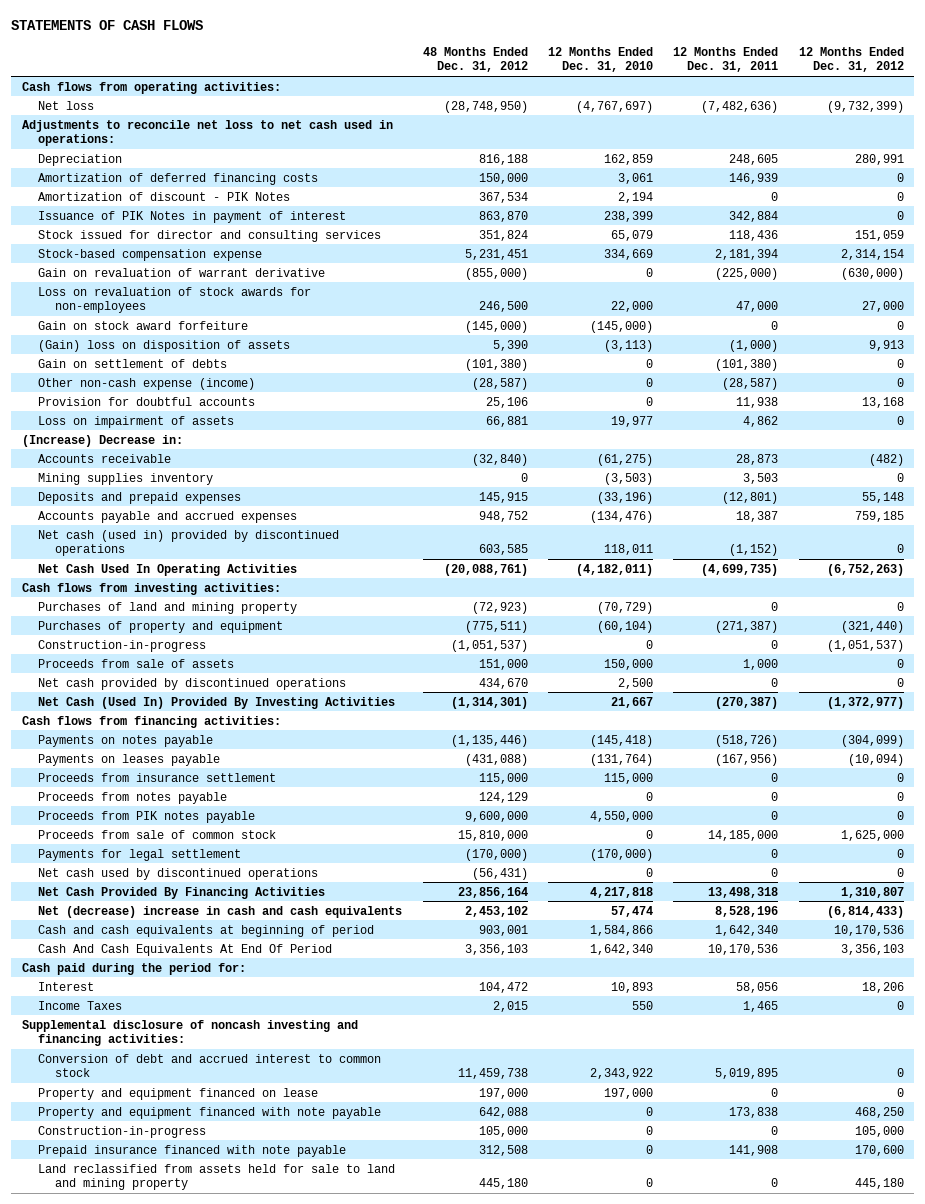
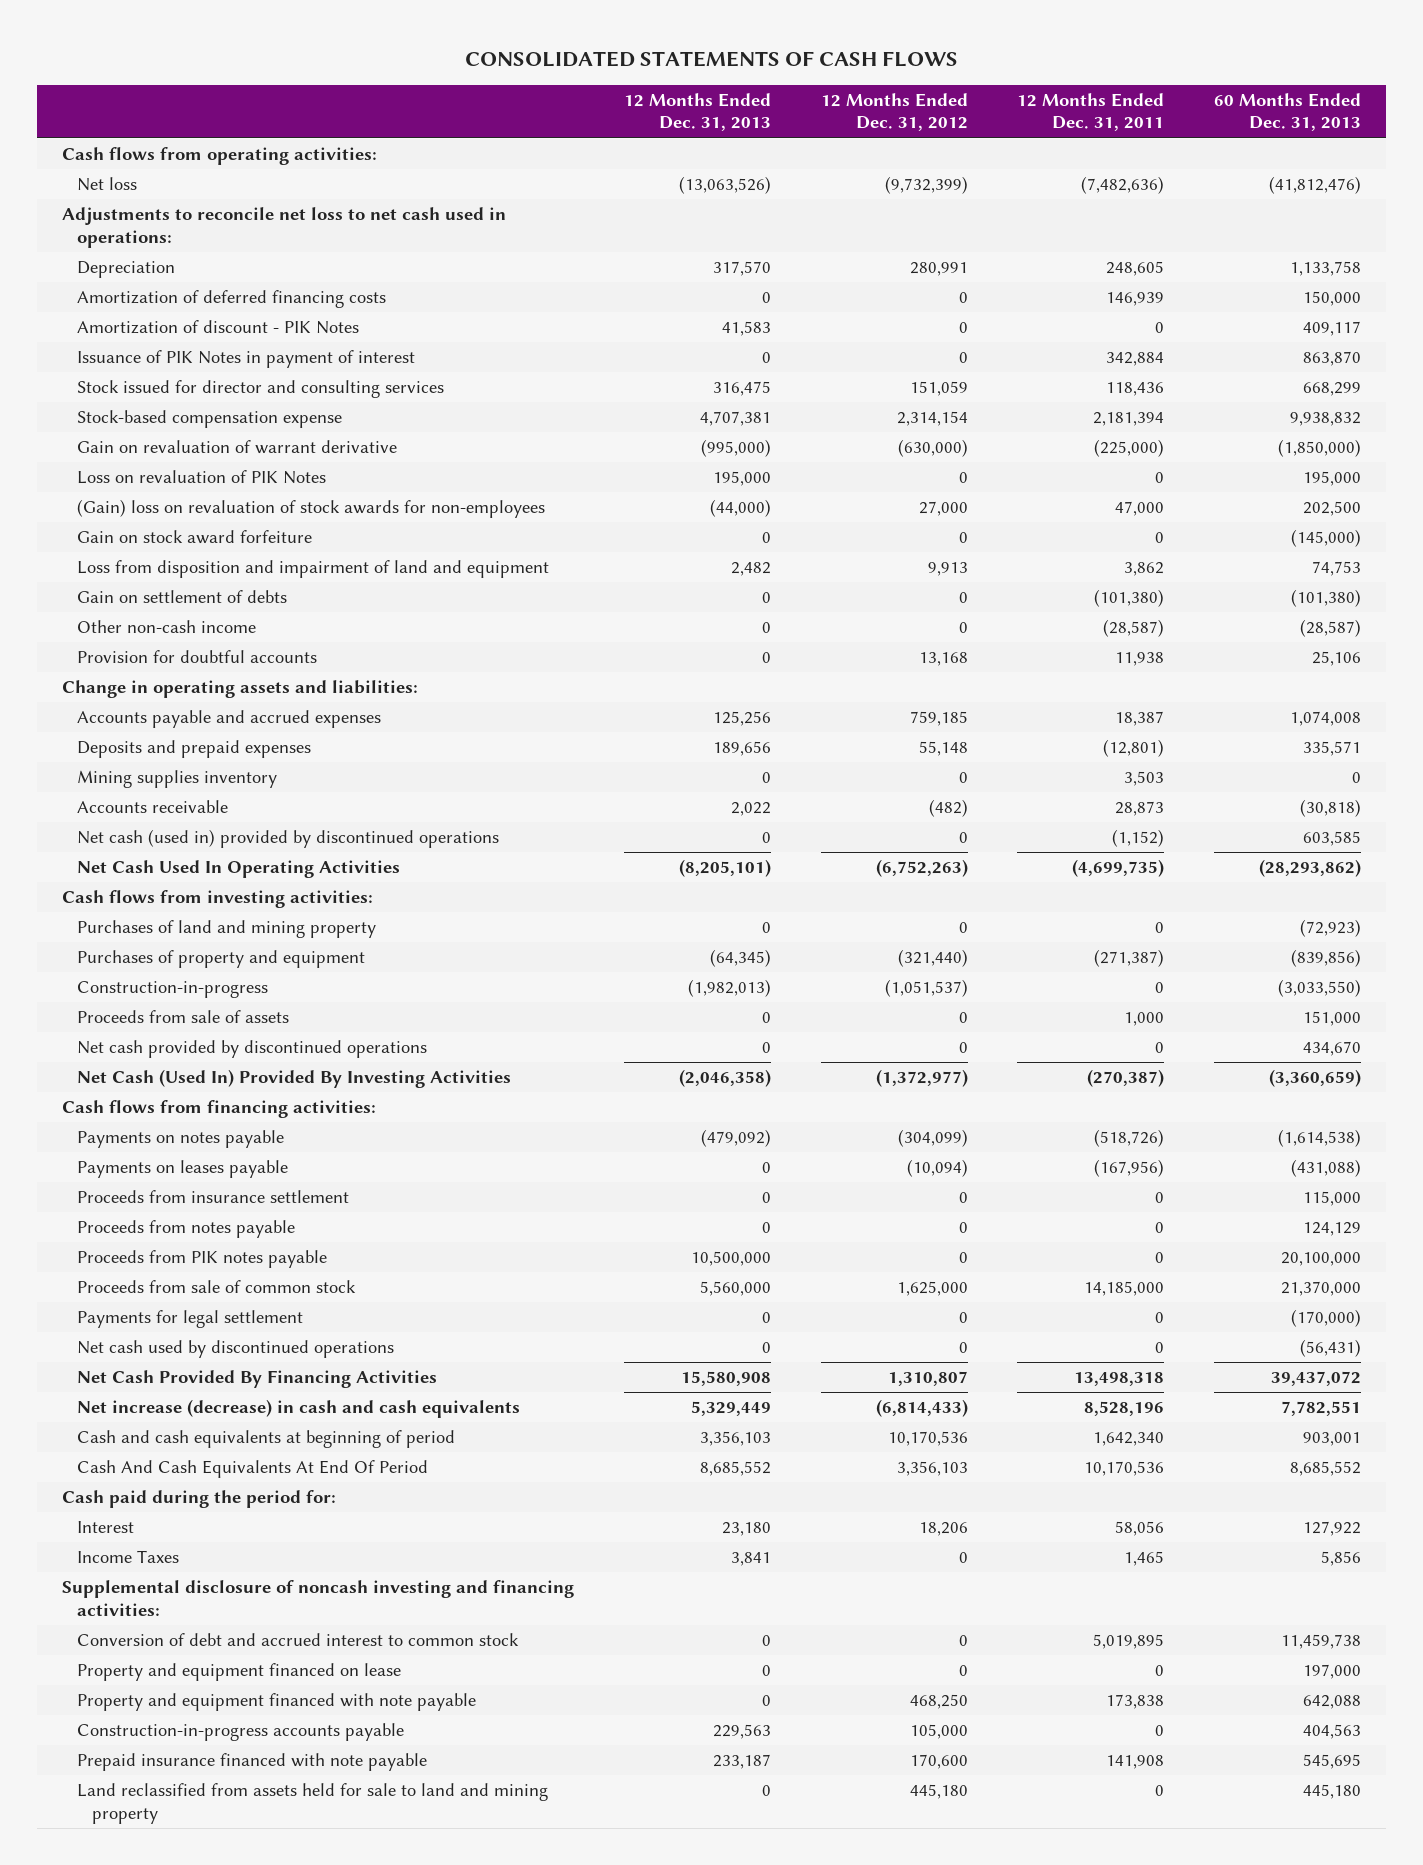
- STATEMENTS OF CASH FLOWS
+ CONSOLIDATED STATEMENTS OF CASH FLOWS
- | 48 Months Ended Dec. 31, 2012 | 12 Months Ended Dec. 31, 2010 | 12 Months Ended Dec. 31, 2011 | 12 Months Ended Dec. 31, 2012
+ | 12 Months Ended Dec. 31, 2013 | 12 Months Ended Dec. 31, 2012 | 12 Months Ended Dec. 31, 2011 | 60 Months Ended Dec. 31, 2013
- Loss on revaluation of stock awards for non-employees | 246,500 | 22,000 | 47,000 | 27,000
+ Loss on revaluation of PIK Notes | 195,000 | 0 | 0 | 195,000
+ (Gain) loss on revaluation of stock awards for non-employees | (44,000) | 27,000 | 47,000 | 202,500
- (Gain) loss on disposition of assets | 5,390 | (3,113) | (1,000) | 9,913
+ Loss from disposition and impairment of land and equipment | 2,482 | 9,913 | 3,862 | 74,753
- Other non-cash expense (income) | (28,587) | 0 | (28,587) | 0
+ Other non-cash income | 0 | 0 | (28,587) | (28,587)
- Loss on impairment of assets | 66,881 | 19,977 | 4,862 | 0
- (Increase) Decrease in:
+ Change in operating assets and liabilities:
moved down: Deposits and prepaid expenses | 189,656 | 55,148 | (12,801) | 335,571
moved down: Mining supplies inventory | 0 | 0 | 3,503 | 0
moved down: Accounts receivable | 2,022 | (482) | 28,873 | (30,818)
- Net (decrease) increase in cash and cash equivalents | 2,453,102 | 57,474 | 8,528,196 | (6,814,433)
+ Net increase (decrease) in cash and cash equivalents | 5,329,449 | (6,814,433) | 8,528,196 | 7,782,551
- Construction-in-progress | 105,000 | 0 | 0 | 105,000
+ Construction-in-progress accounts payable | 229,563 | 105,000 | 0 | 404,563

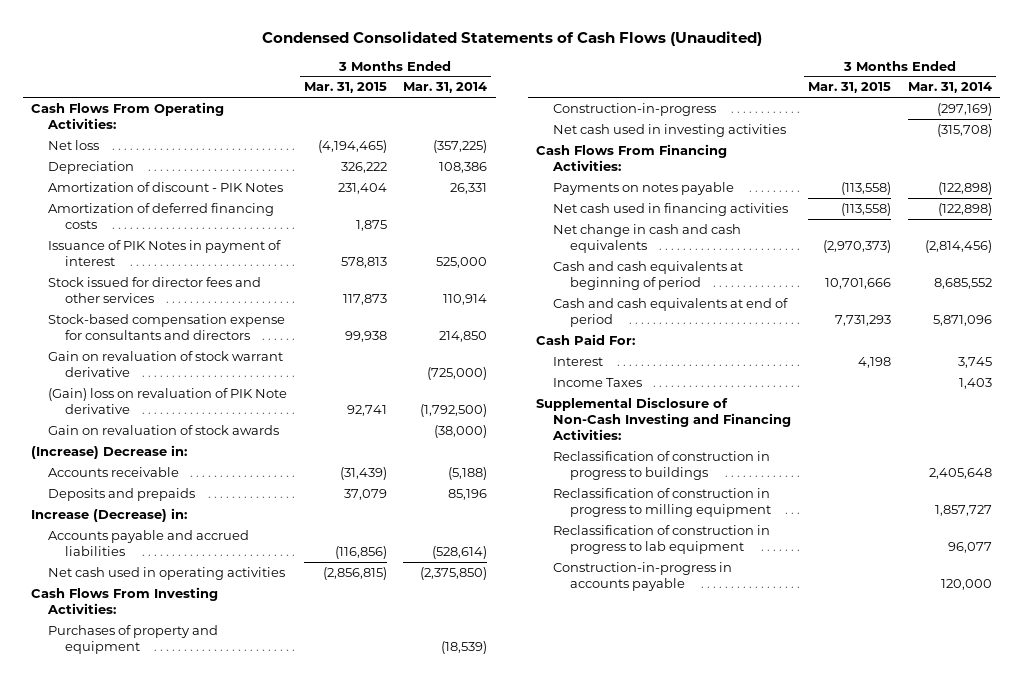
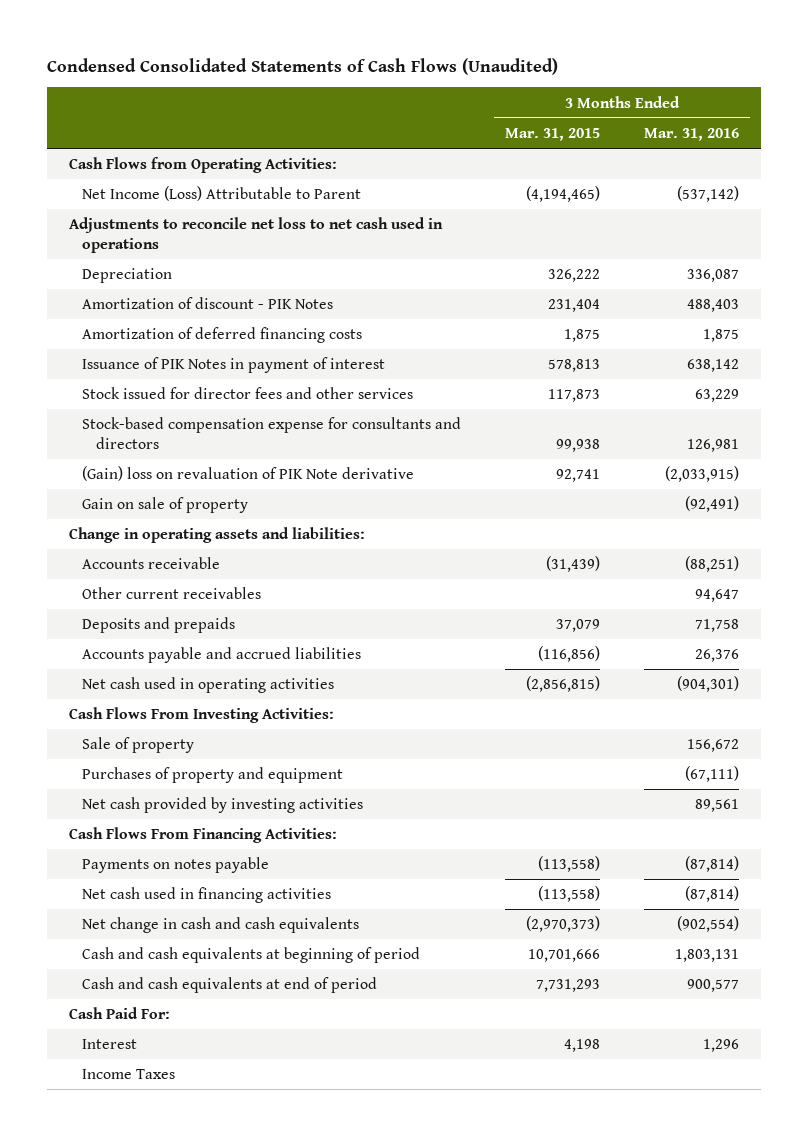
- | 3 Months Ended Mar. 31, 2015 | 3 Months Ended Mar. 31, 2014
+ | 3 Months Ended Mar. 31, 2015 | 3 Months Ended Mar. 31, 2016
- Cash Flows From Operating Activities:
- Net loss | (4,194,465) | (357,225)
+ Cash Flows from Operating Activities:
+ Net Income (Loss) Attributable to Parent | (4,194,465) | (537,142)
+ Adjustments to reconcile net loss to net cash used in operations
- Gain on revaluation of stock warrant derivative | | (725,000)
- Gain on revaluation of stock awards | | (38,000)
- (Increase) Decrease in:
+ Gain on sale of property | | (92,491)
+ Change in operating assets and liabilities:
+ Other current receivables | | 94,647
- Increase (Decrease) in:
+ Sale of property | | 156,672
- Construction-in-progress | | (297,169)
- Net cash used in investing activities | | (315,708)
+ Net cash provided by investing activities | | 89,561
- Supplemental Disclosure of Non-Cash Investing and Financing Activities:
- Reclassification of construction in progress to buildings | | 2,405,648
- Reclassification of construction in progress to milling equipment | | 1,857,727
- Reclassification of construction in progress to lab equipment | | 96,077
- Construction-in-progress in accounts payable | | 120,000

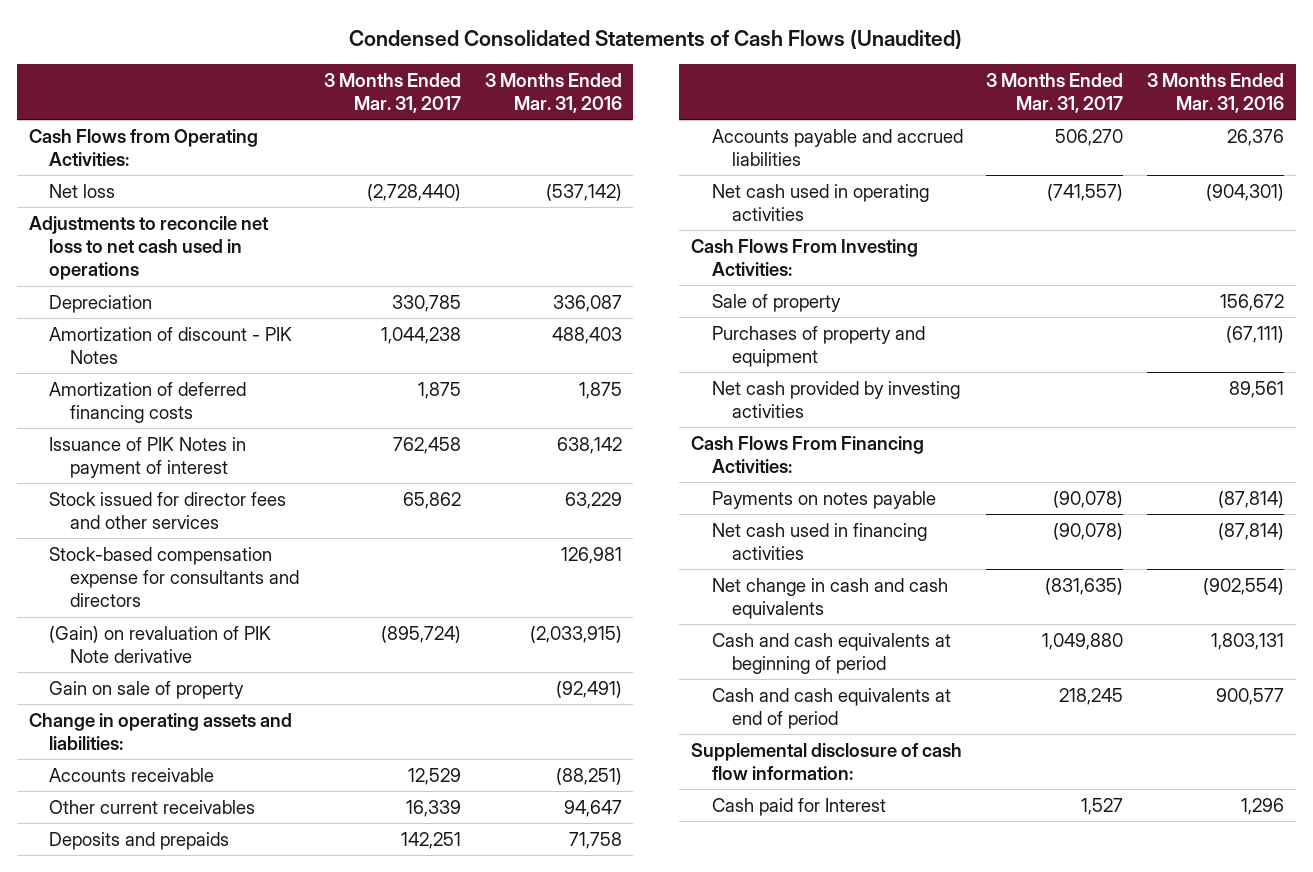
- | 3 Months Ended Mar. 31, 2015 | 3 Months Ended Mar. 31, 2016
+ | 3 Months Ended Mar. 31, 2017 | 3 Months Ended Mar. 31, 2016
- Net Income (Loss) Attributable to Parent | (4,194,465) | (537,142)
+ Net loss | (2,728,440) | (537,142)
- (Gain) loss on revaluation of PIK Note derivative | 92,741 | (2,033,915)
+ (Gain) on revaluation of PIK Note derivative | (895,724) | (2,033,915)
- Cash Paid For:
- Interest | 4,198 | 1,296
- Income Taxes
+ Supplemental disclosure of cash flow information:
+ Cash paid for Interest | 1,527 | 1,296

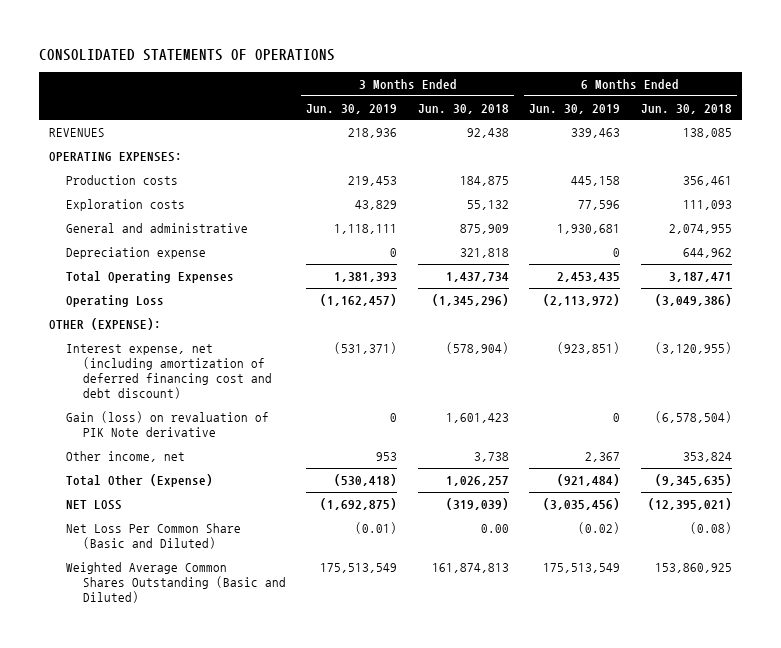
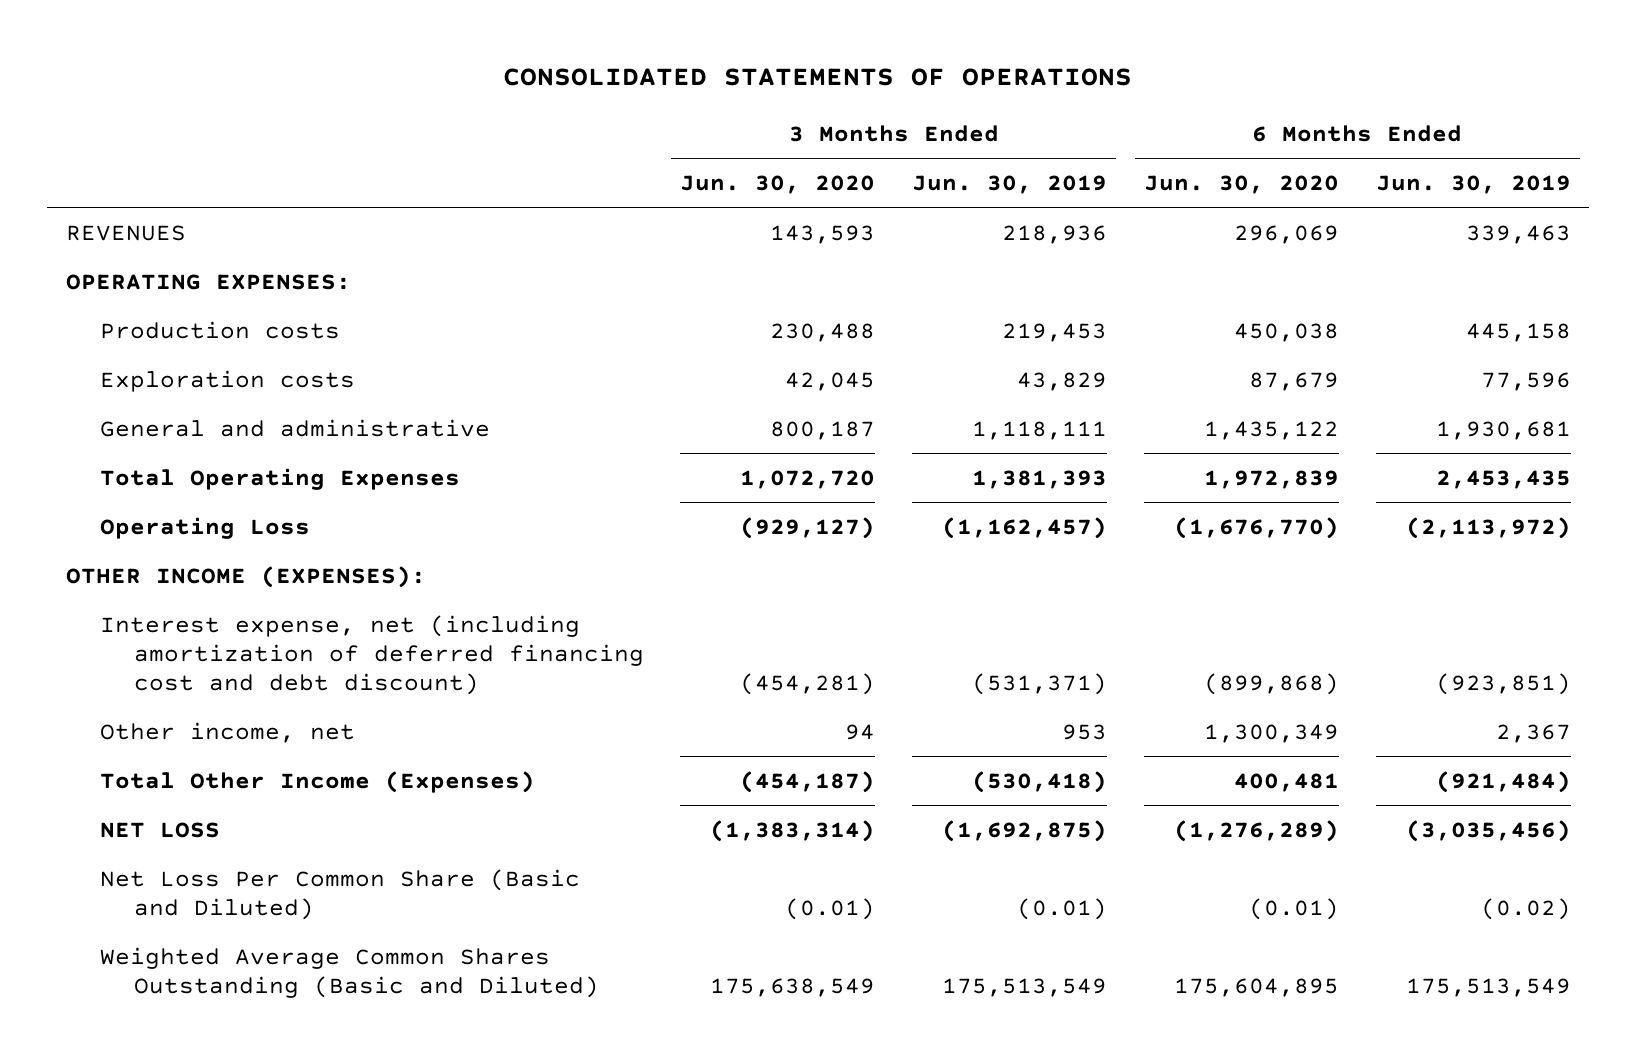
- | 3 Months Ended Jun. 30, 2019 | 3 Months Ended Jun. 30, 2018 | 6 Months Ended Jun. 30, 2019 | 6 Months Ended Jun. 30, 2018
+ | 3 Months Ended Jun. 30, 2020 | 3 Months Ended Jun. 30, 2019 | 6 Months Ended Jun. 30, 2020 | 6 Months Ended Jun. 30, 2019
- Depreciation expense | 0 | 321,818 | 0 | 644,962
- OTHER (EXPENSE):
+ OTHER INCOME (EXPENSES):
- Gain (loss) on revaluation of PIK Note derivative | 0 | 1,601,423 | 0 | (6,578,504)
- Total Other (Expense) | (530,418) | 1,026,257 | (921,484) | (9,345,635)
+ Total Other Income (Expenses) | (454,187) | (530,418) | 400,481 | (921,484)

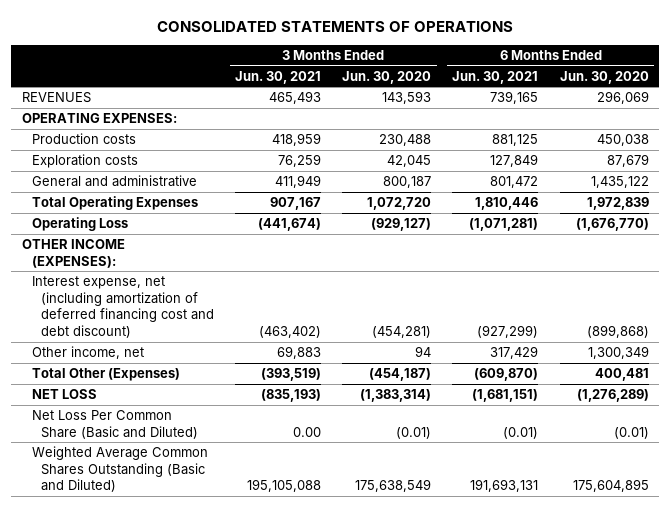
- | 3 Months Ended Jun. 30, 2020 | 3 Months Ended Jun. 30, 2019 | 6 Months Ended Jun. 30, 2020 | 6 Months Ended Jun. 30, 2019
+ | 3 Months Ended Jun. 30, 2021 | 3 Months Ended Jun. 30, 2020 | 6 Months Ended Jun. 30, 2021 | 6 Months Ended Jun. 30, 2020
- Total Other Income (Expenses) | (454,187) | (530,418) | 400,481 | (921,484)
+ Total Other (Expenses) | (393,519) | (454,187) | (609,870) | 400,481

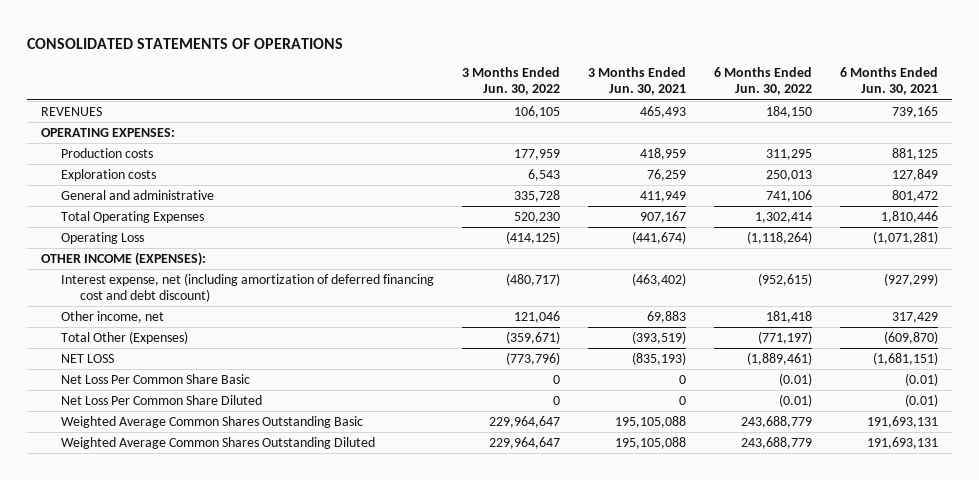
- | 3 Months Ended Jun. 30, 2021 | 3 Months Ended Jun. 30, 2020 | 6 Months Ended Jun. 30, 2021 | 6 Months Ended Jun. 30, 2020
+ | 3 Months Ended Jun. 30, 2022 | 3 Months Ended Jun. 30, 2021 | 6 Months Ended Jun. 30, 2022 | 6 Months Ended Jun. 30, 2021
- Net Loss Per Common Share (Basic and Diluted) | 0.00 | (0.01) | (0.01) | (0.01)
- Weighted Average Common Shares Outstanding (Basic and Diluted) | 195,105,088 | 175,638,549 | 191,693,131 | 175,604,895
+ Net Loss Per Common Share Basic | 0 | 0 | (0.01) | (0.01)
+ Net Loss Per Common Share Diluted | 0 | 0 | (0.01) | (0.01)
+ Weighted Average Common Shares Outstanding Basic | 229,964,647 | 195,105,088 | 243,688,779 | 191,693,131
+ Weighted Average Common Shares Outstanding Diluted | 229,964,647 | 195,105,088 | 243,688,779 | 191,693,131

